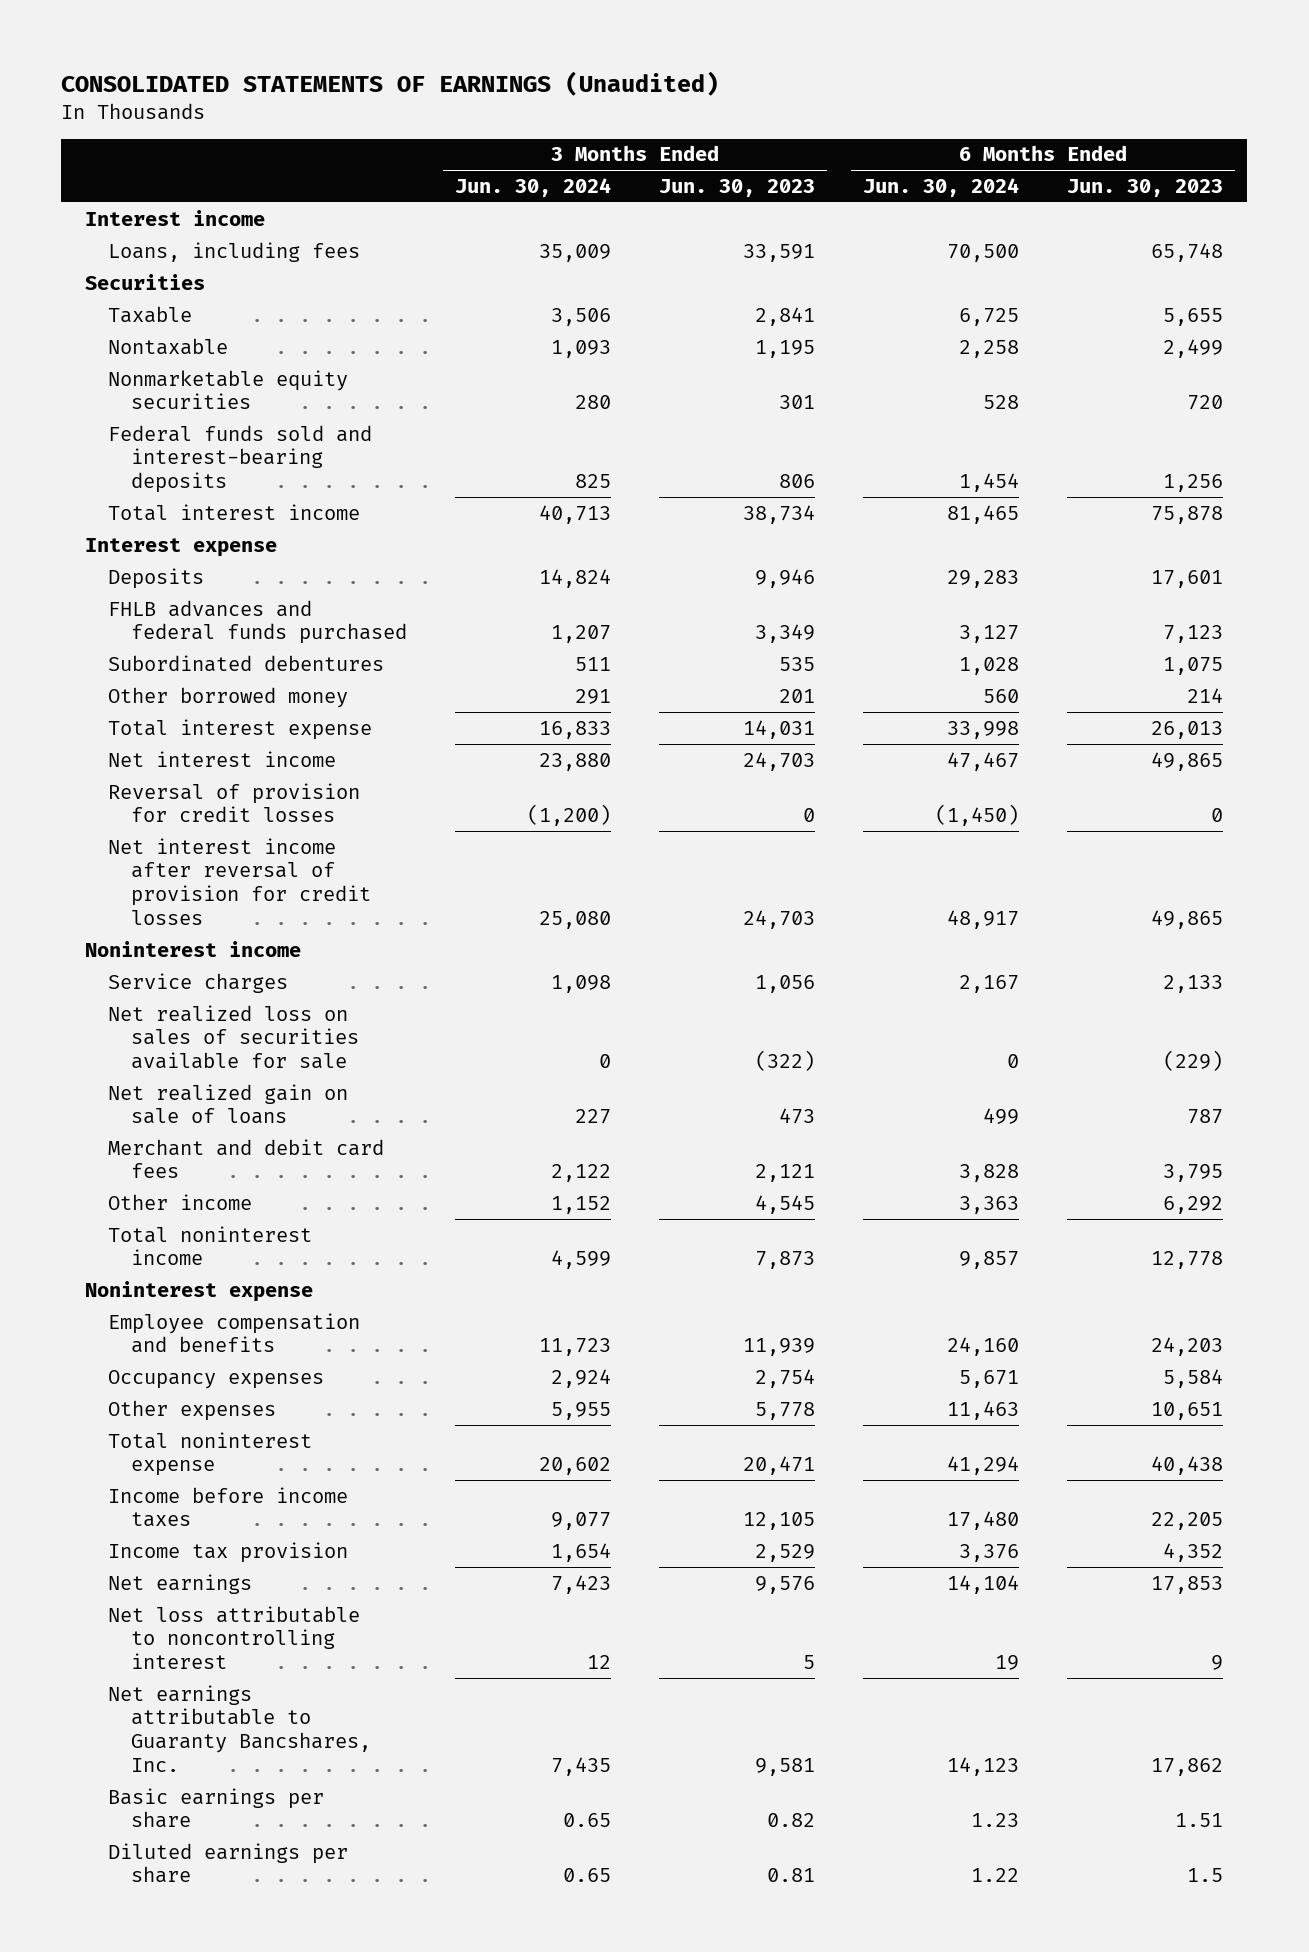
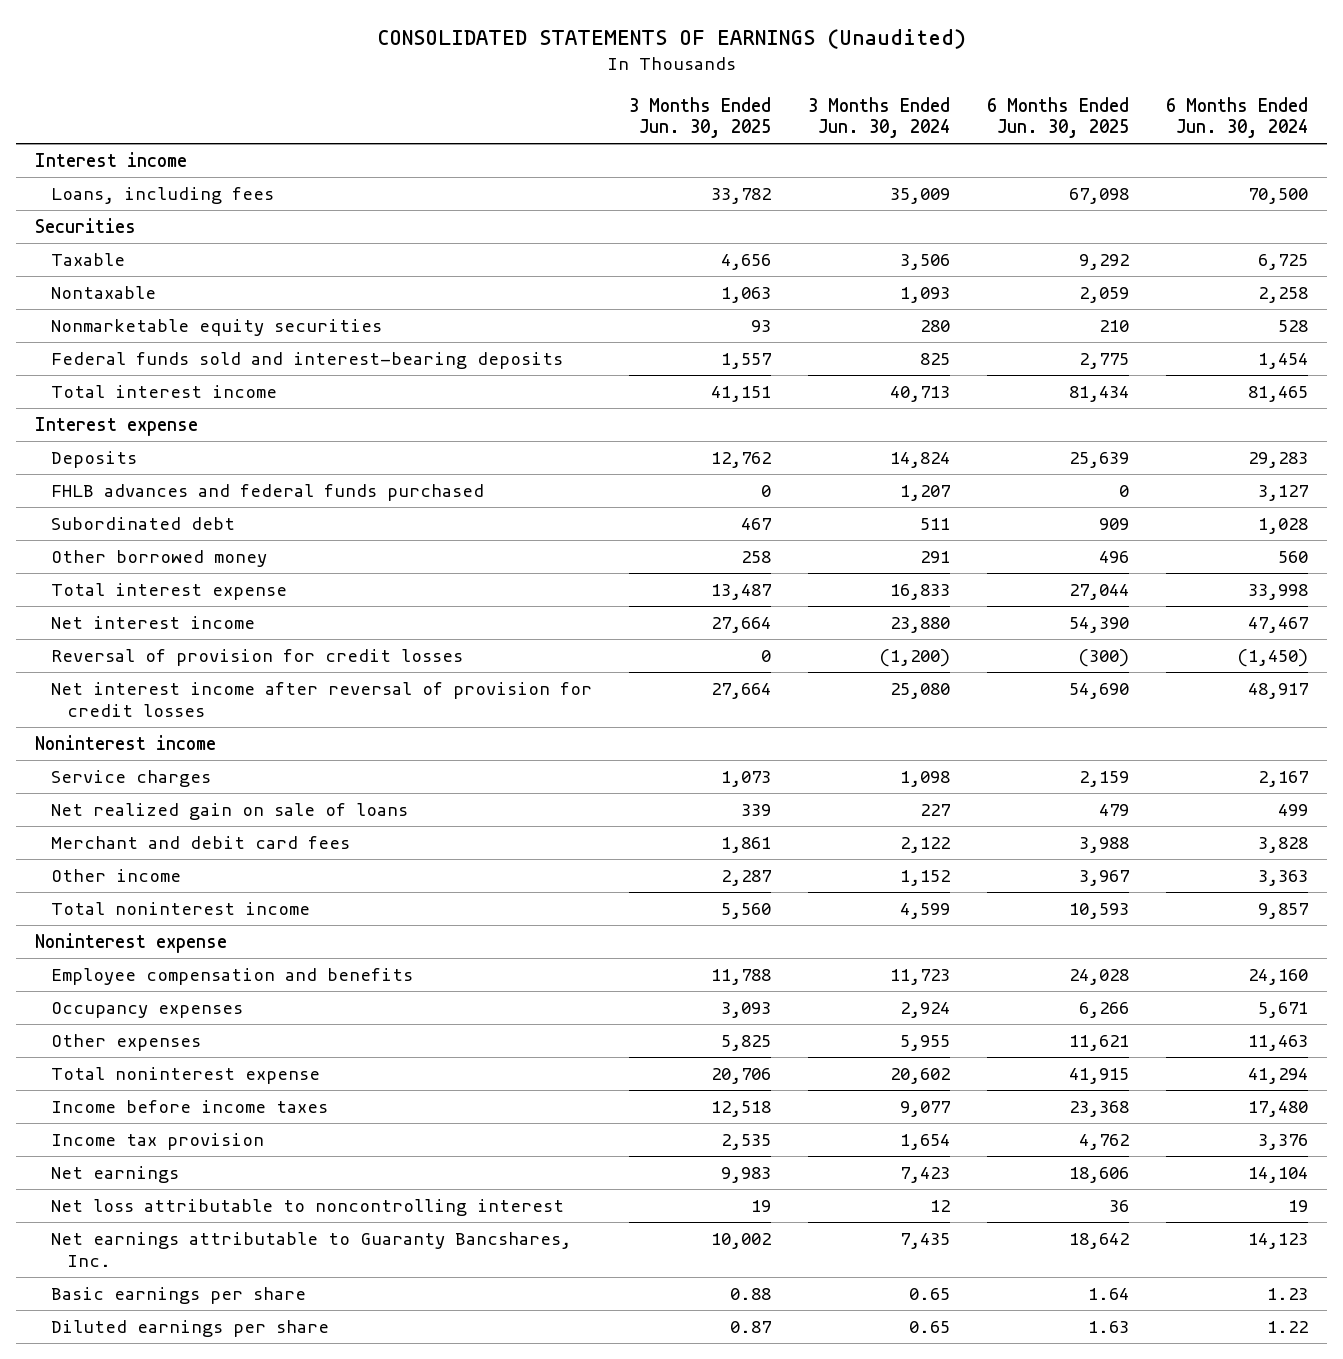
- | 3 Months Ended Jun. 30, 2024 | 3 Months Ended Jun. 30, 2023 | 6 Months Ended Jun. 30, 2024 | 6 Months Ended Jun. 30, 2023
+ | 3 Months Ended Jun. 30, 2025 | 3 Months Ended Jun. 30, 2024 | 6 Months Ended Jun. 30, 2025 | 6 Months Ended Jun. 30, 2024
- Subordinated debentures | 511 | 535 | 1,028 | 1,075
+ Subordinated debt | 467 | 511 | 909 | 1,028
- Net realized loss on sales of securities available for sale | 0 | (322) | 0 | (229)

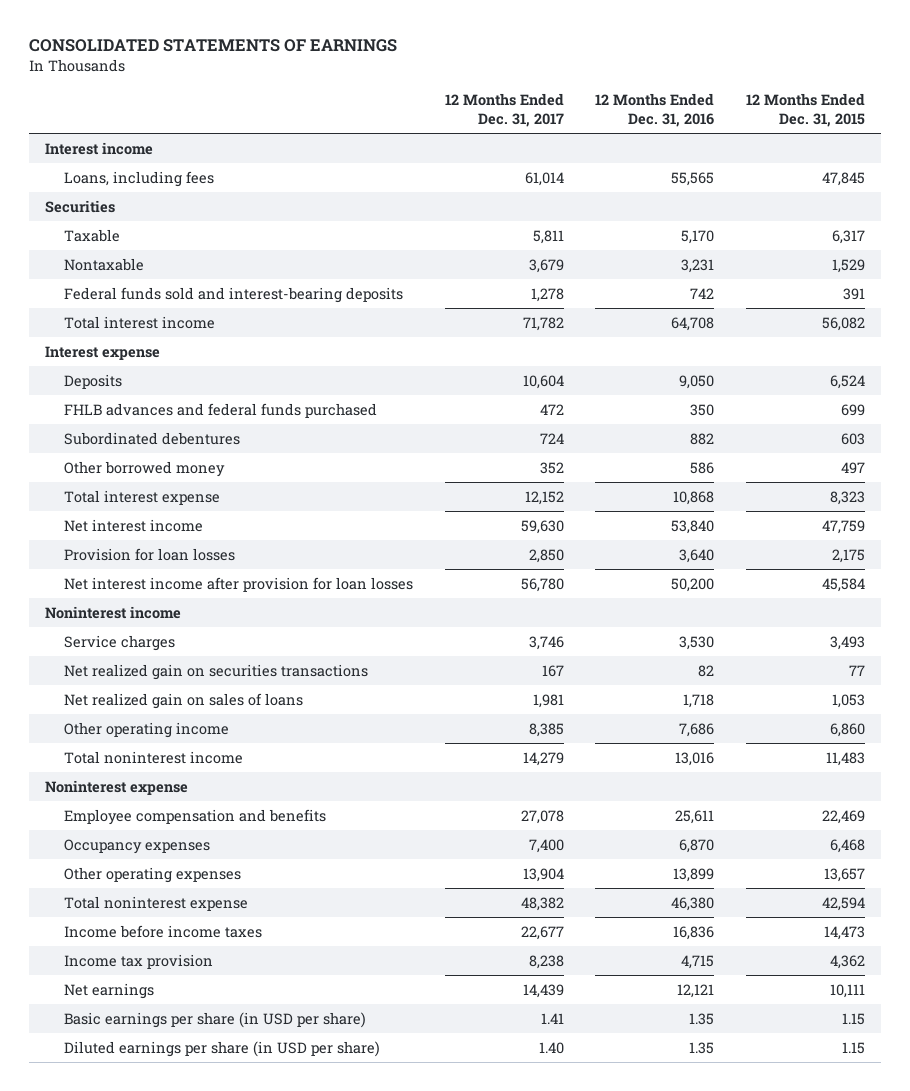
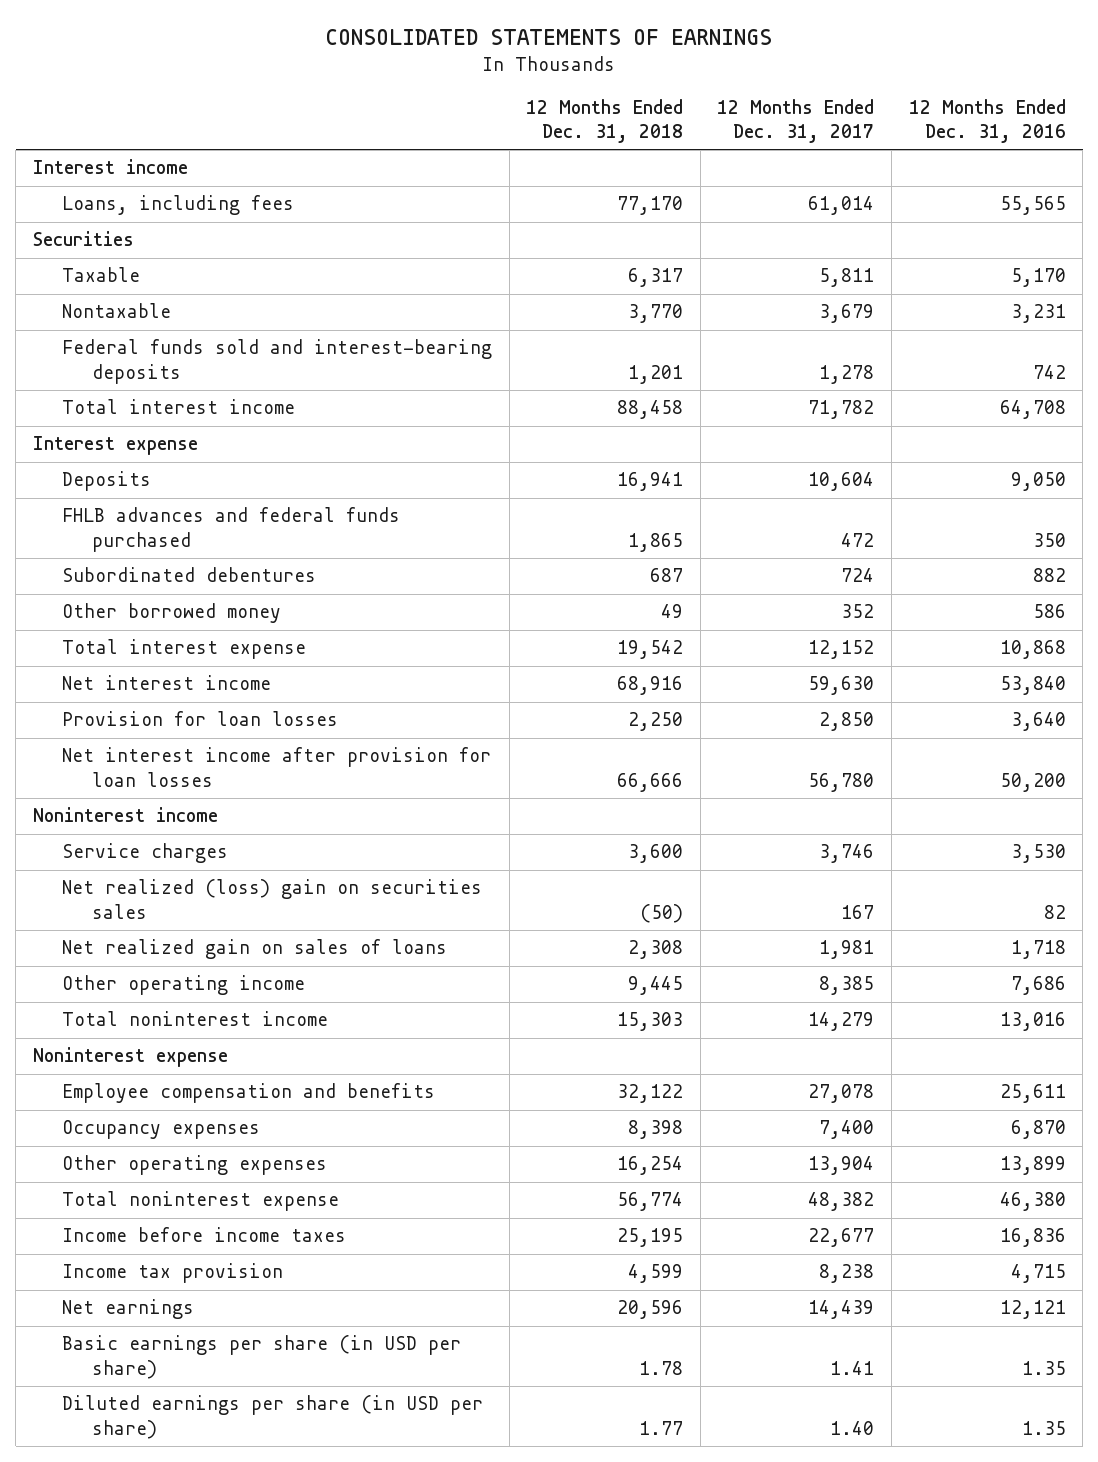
- | 12 Months Ended Dec. 31, 2017 | 12 Months Ended Dec. 31, 2016 | 12 Months Ended Dec. 31, 2015
+ | 12 Months Ended Dec. 31, 2018 | 12 Months Ended Dec. 31, 2017 | 12 Months Ended Dec. 31, 2016
- Net realized gain on securities transactions | 167 | 82 | 77
+ Net realized (loss) gain on securities sales | (50) | 167 | 82

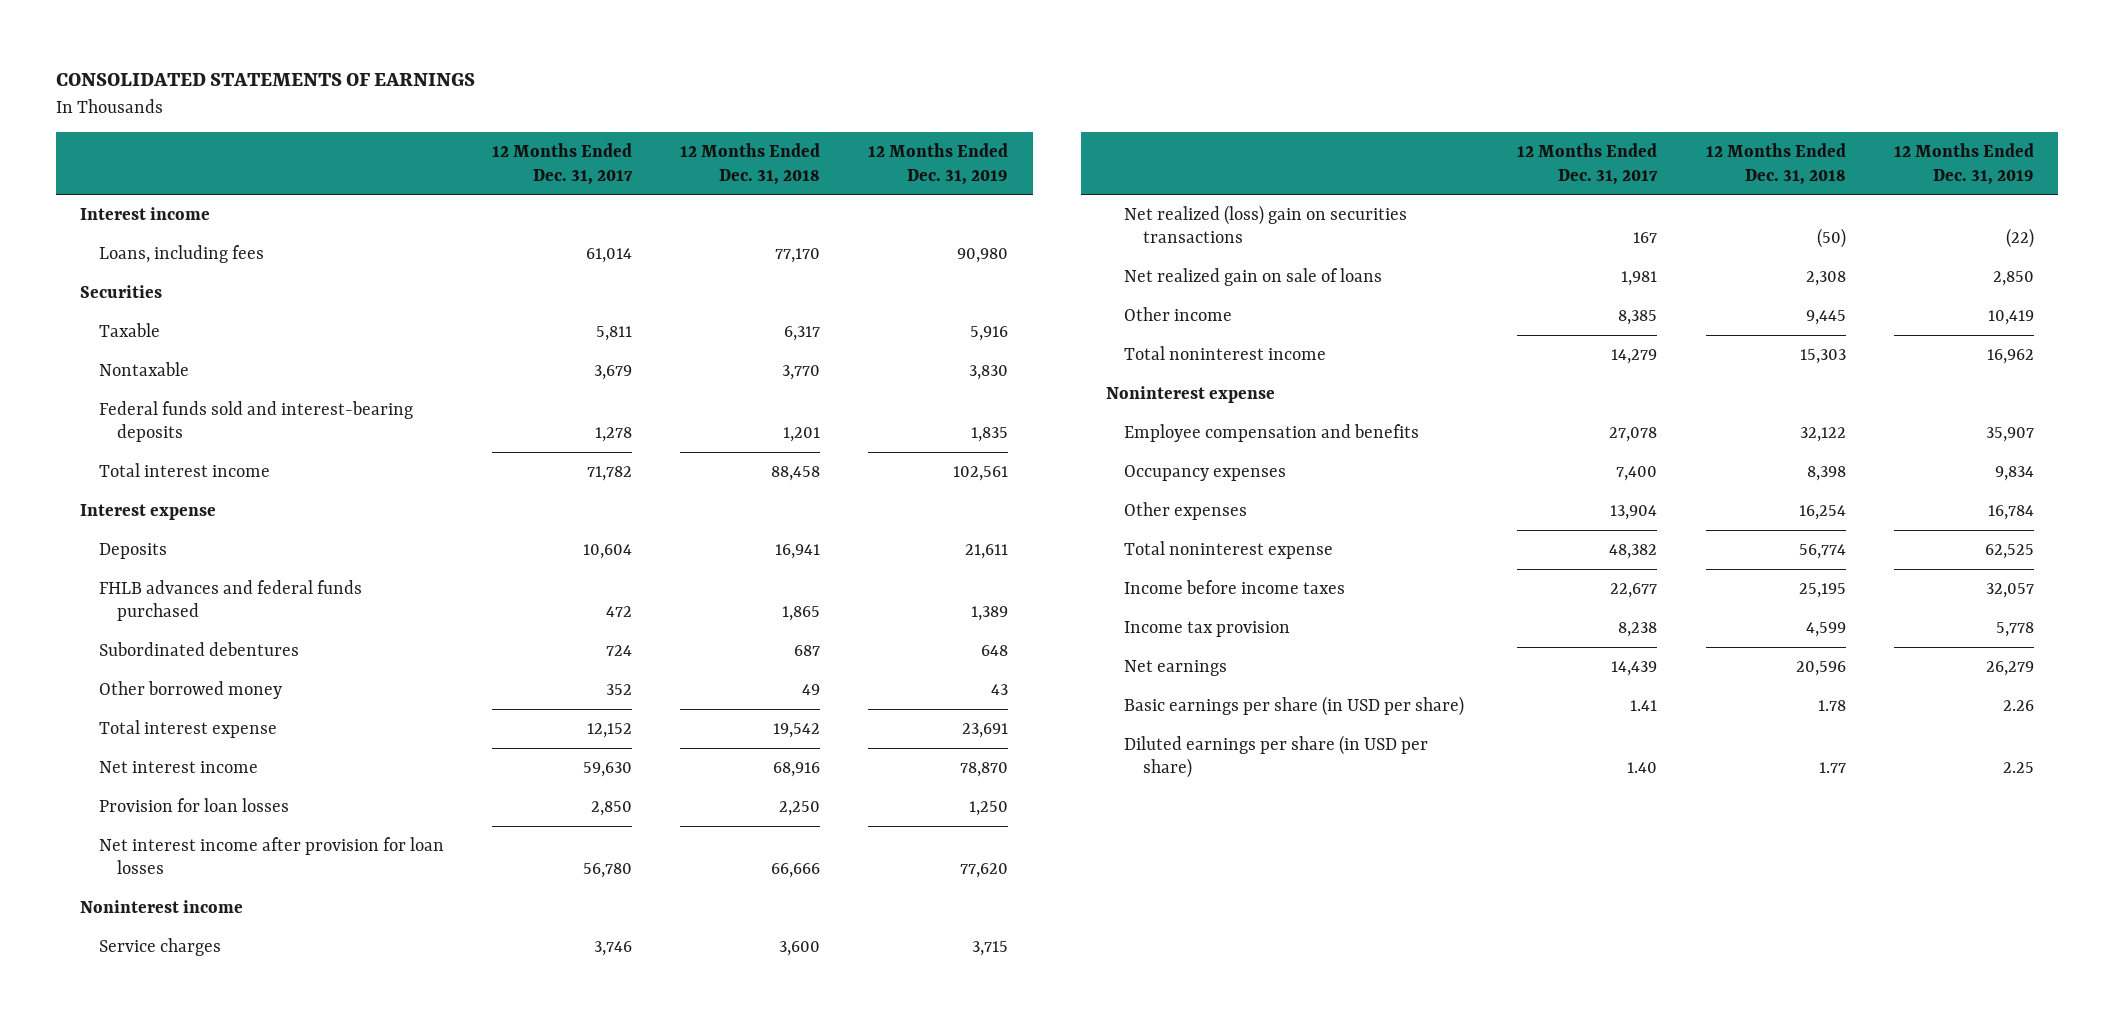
- | 12 Months Ended Dec. 31, 2018 | 12 Months Ended Dec. 31, 2017 | 12 Months Ended Dec. 31, 2016
+ | 12 Months Ended Dec. 31, 2017 | 12 Months Ended Dec. 31, 2018 | 12 Months Ended Dec. 31, 2019
- Net realized (loss) gain on securities sales | (50) | 167 | 82
- Net realized gain on sales of loans | 2,308 | 1,981 | 1,718
- Other operating income | 9,445 | 8,385 | 7,686
+ Net realized (loss) gain on securities transactions | 167 | (50) | (22)
+ Net realized gain on sale of loans | 1,981 | 2,308 | 2,850
+ Other income | 8,385 | 9,445 | 10,419
- Other operating expenses | 16,254 | 13,904 | 13,899
+ Other expenses | 13,904 | 16,254 | 16,784

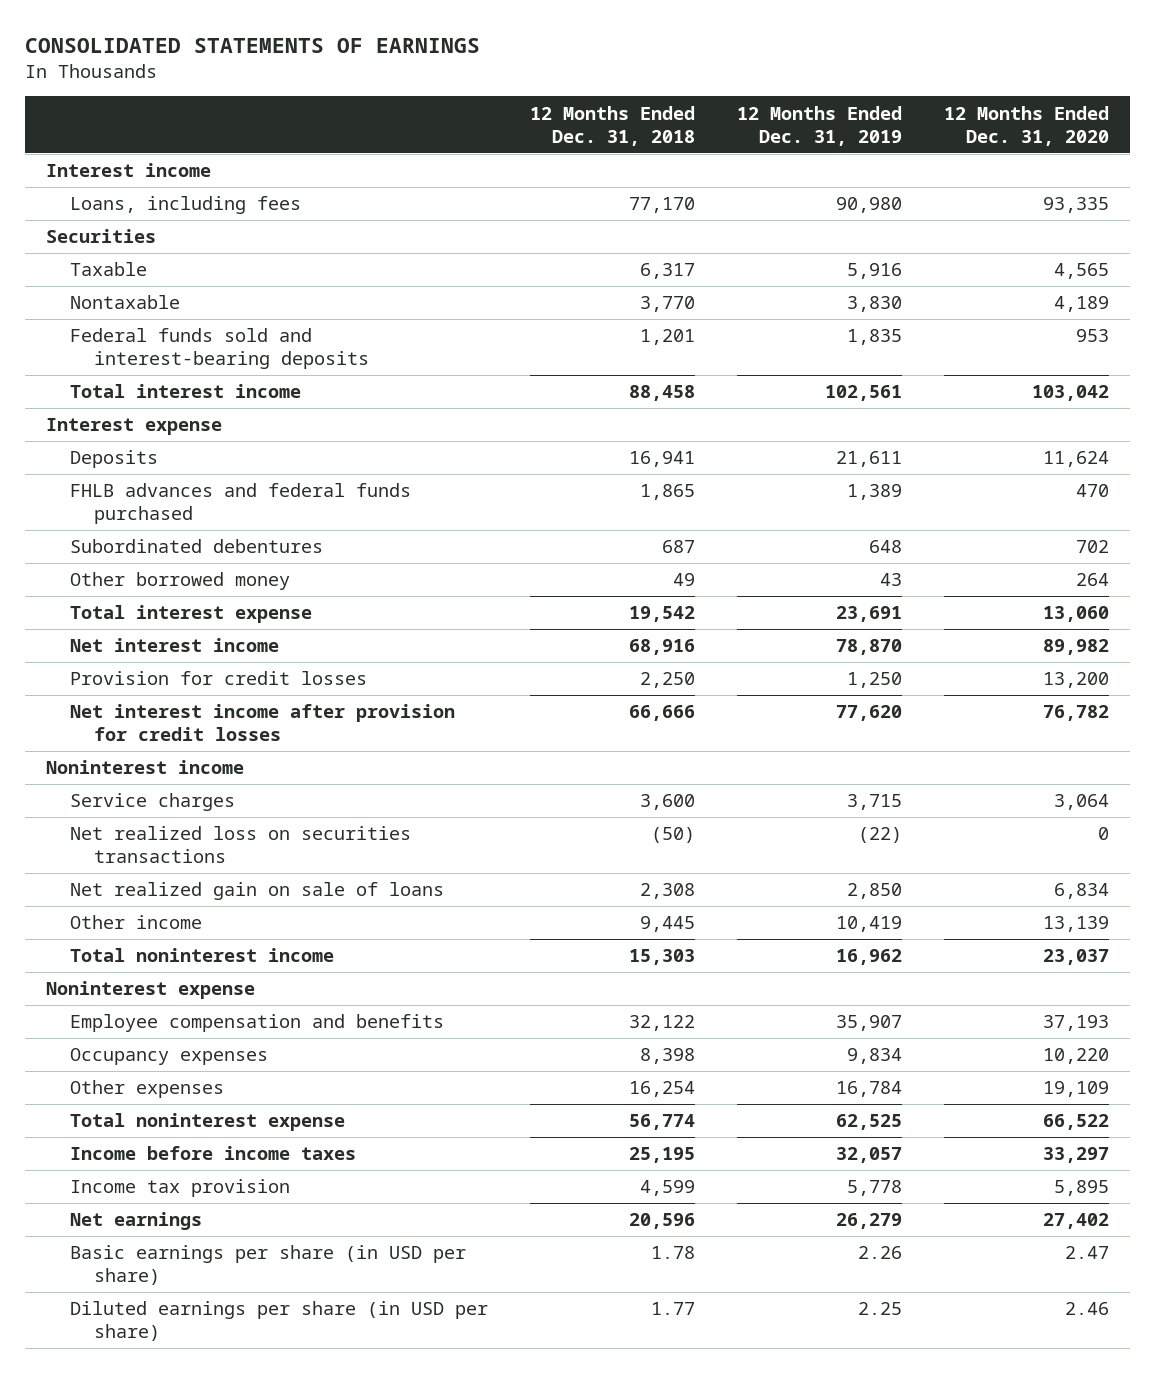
- | 12 Months Ended Dec. 31, 2017 | 12 Months Ended Dec. 31, 2018 | 12 Months Ended Dec. 31, 2019
+ | 12 Months Ended Dec. 31, 2018 | 12 Months Ended Dec. 31, 2019 | 12 Months Ended Dec. 31, 2020
- Provision for loan losses | 2,850 | 2,250 | 1,250
- Net interest income after provision for loan losses | 56,780 | 66,666 | 77,620
+ Provision for credit losses | 2,250 | 1,250 | 13,200
+ Net interest income after provision for credit losses | 66,666 | 77,620 | 76,782
- Net realized (loss) gain on securities transactions | 167 | (50) | (22)
+ Net realized loss on securities transactions | (50) | (22) | 0

